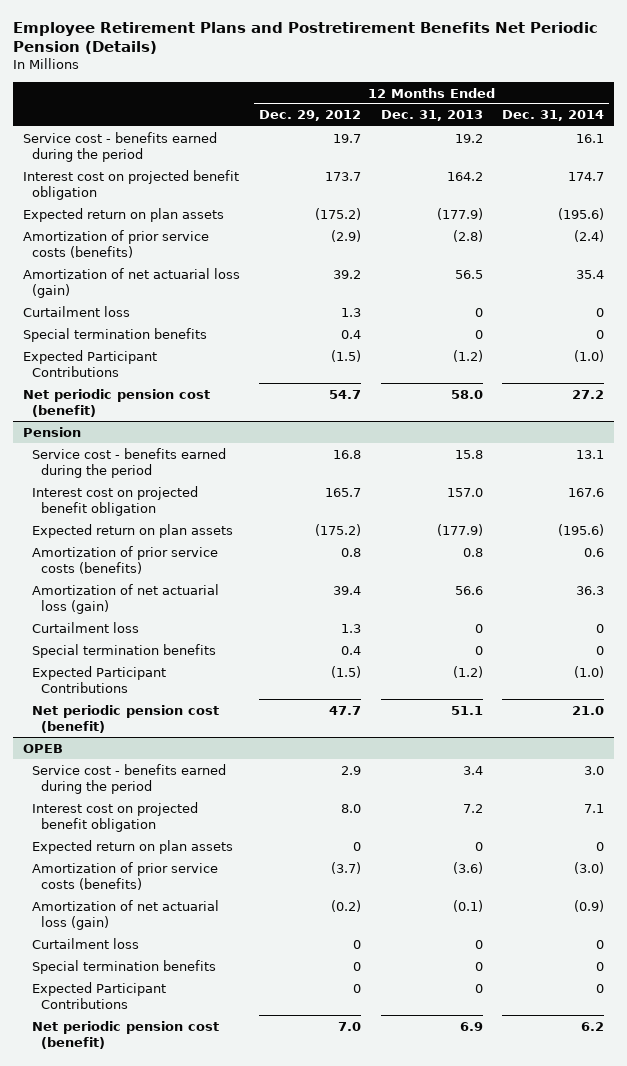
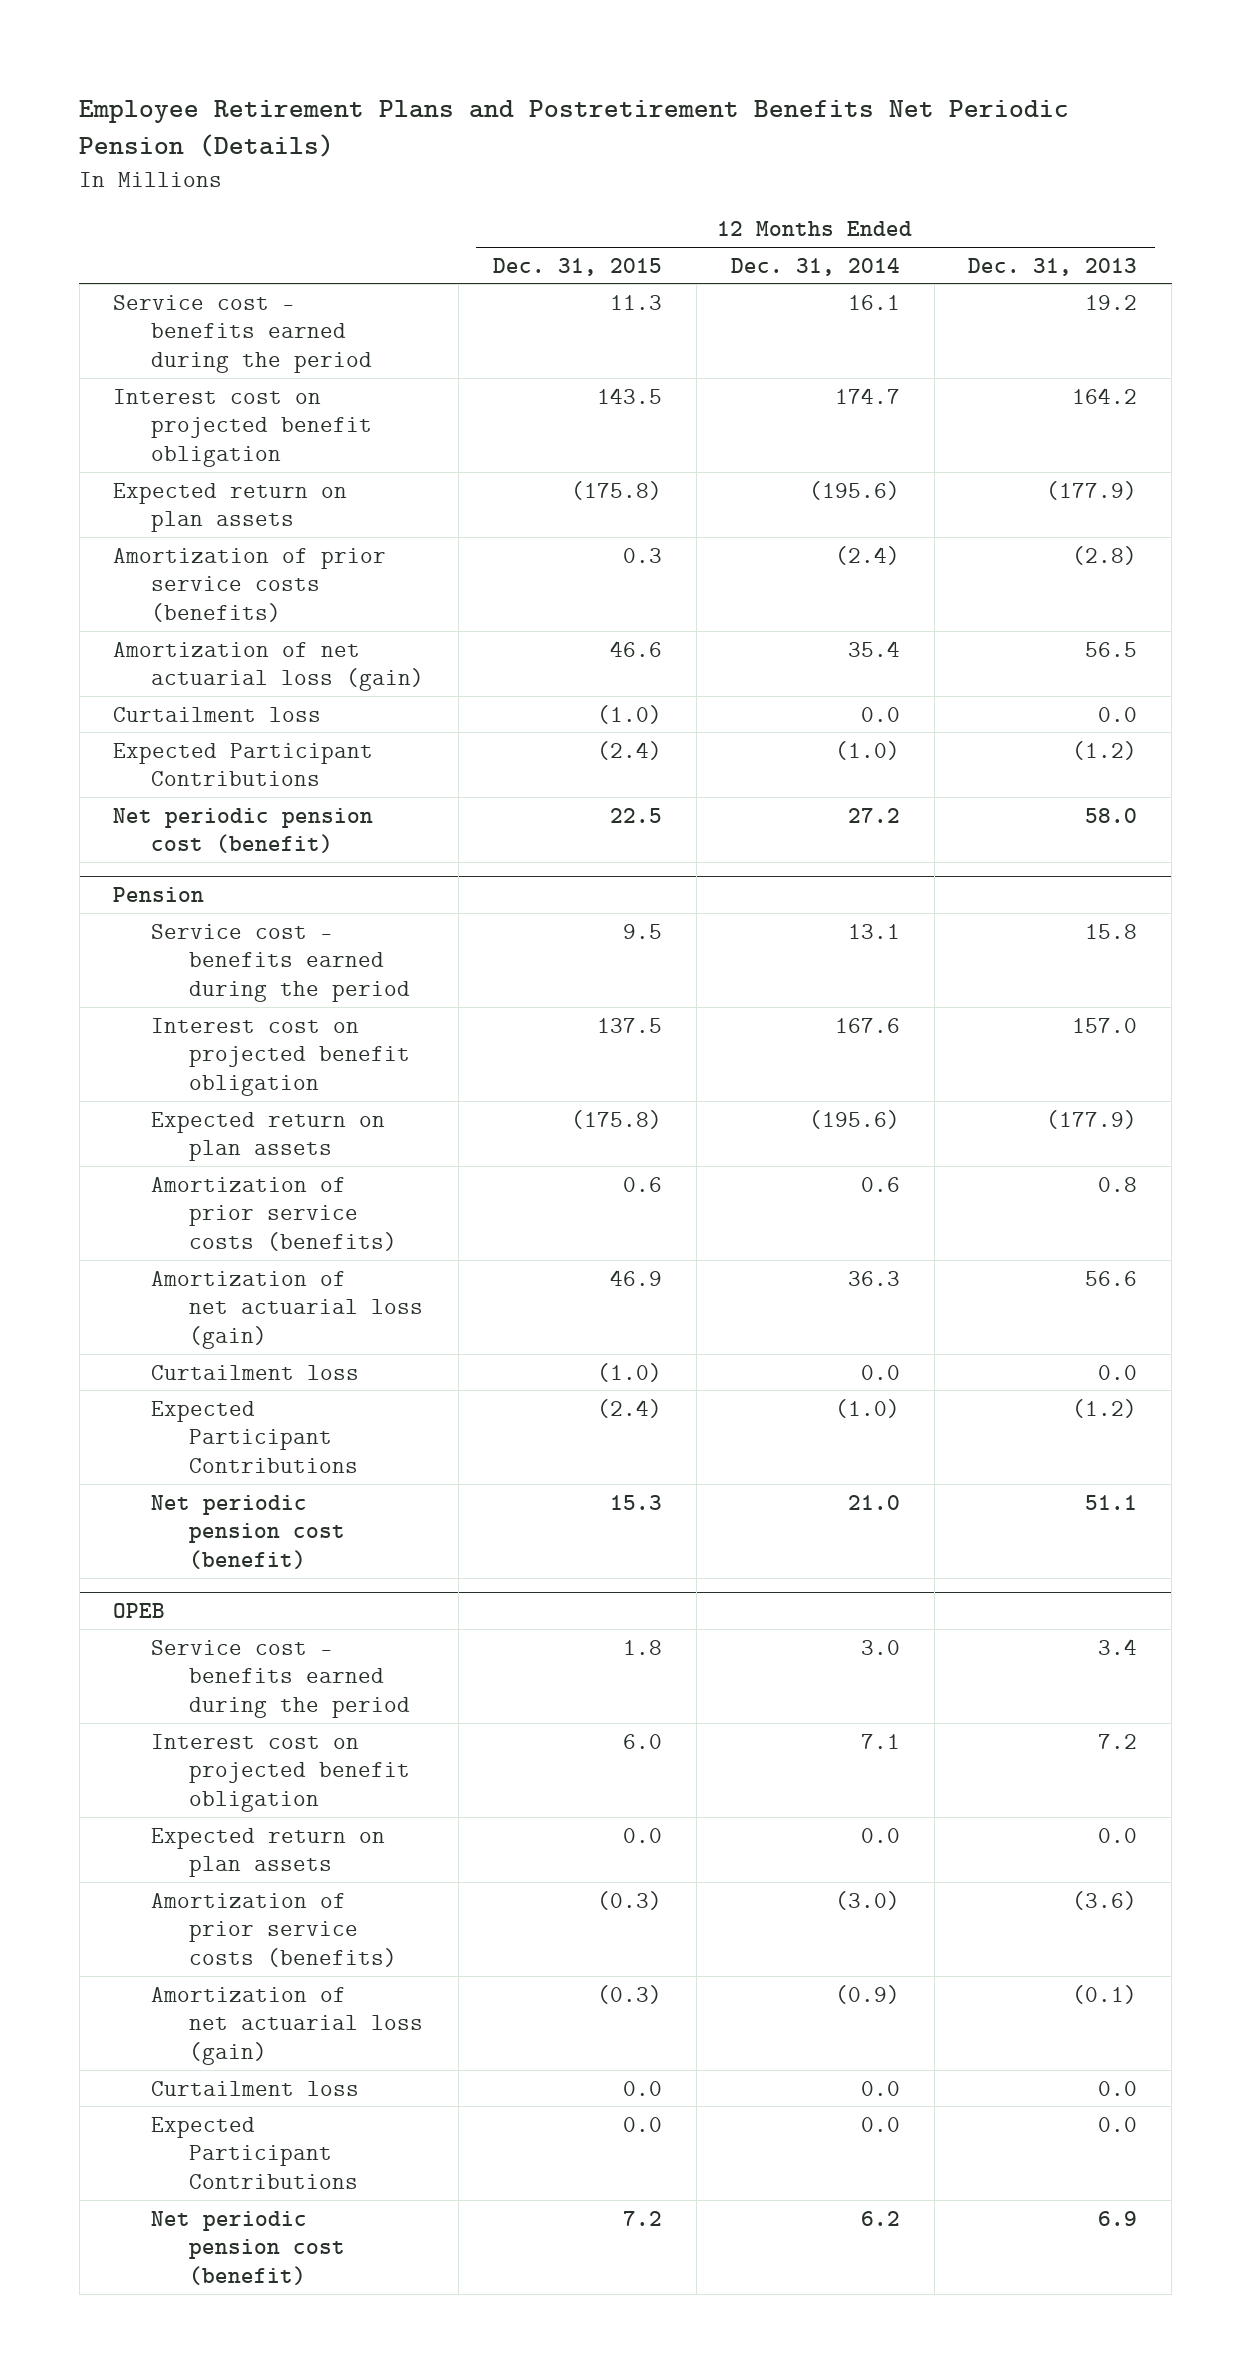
- | 12 Months Ended Dec. 29, 2012 | 12 Months Ended Dec. 31, 2013 | 12 Months Ended Dec. 31, 2014
+ | 12 Months Ended Dec. 31, 2015 | 12 Months Ended Dec. 31, 2014 | 12 Months Ended Dec. 31, 2013
- Curtailment loss | 1.3 | 0 | 0
- Special termination benefits | 0.4 | 0 | 0
+ Curtailment loss | (1.0) | 0.0 | 0.0
@ Pension
- Curtailment loss | 1.3 | 0 | 0
- Special termination benefits | 0.4 | 0 | 0
+ Curtailment loss | (1.0) | 0.0 | 0.0
@ OPEB
- Expected return on plan assets | 0 | 0 | 0
+ Expected return on plan assets | 0.0 | 0.0 | 0.0
- Curtailment loss | 0 | 0 | 0
- Special termination benefits | 0 | 0 | 0
- Expected Participant Contributions | 0 | 0 | 0
+ Curtailment loss | 0.0 | 0.0 | 0.0
+ Expected Participant Contributions | 0.0 | 0.0 | 0.0

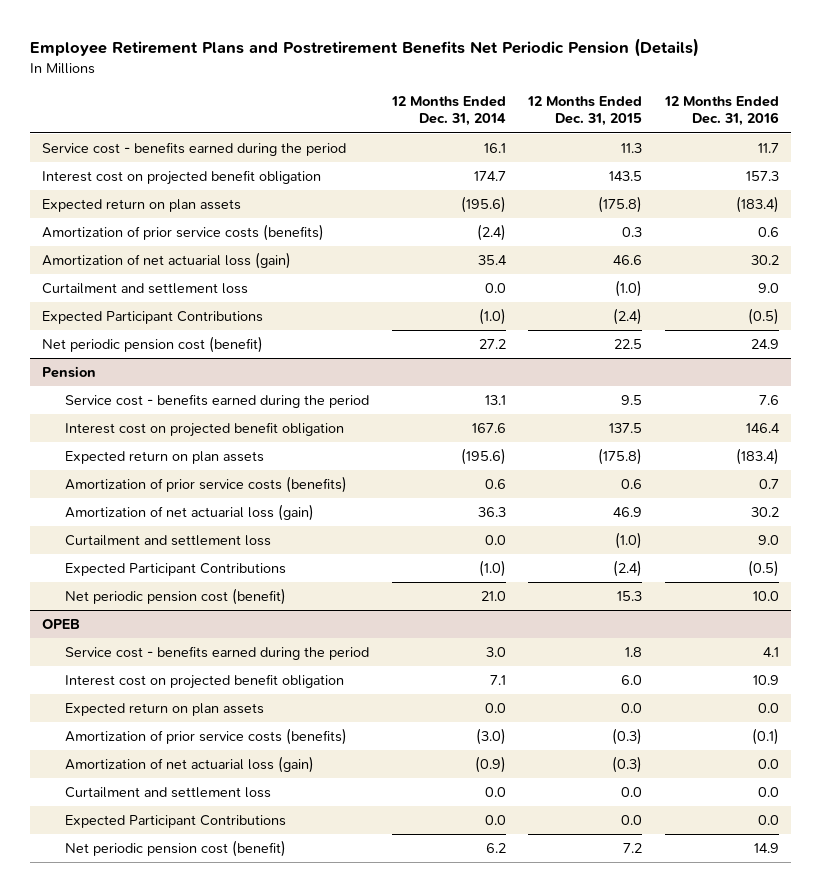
- | 12 Months Ended Dec. 31, 2015 | 12 Months Ended Dec. 31, 2014 | 12 Months Ended Dec. 31, 2013
+ | 12 Months Ended Dec. 31, 2014 | 12 Months Ended Dec. 31, 2015 | 12 Months Ended Dec. 31, 2016
- Curtailment loss | (1.0) | 0.0 | 0.0
+ Curtailment and settlement loss | 0.0 | (1.0) | 9.0
@ Pension
- Curtailment loss | (1.0) | 0.0 | 0.0
+ Curtailment and settlement loss | 0.0 | (1.0) | 9.0
@ OPEB
- Curtailment loss | 0.0 | 0.0 | 0.0
+ Curtailment and settlement loss | 0.0 | 0.0 | 0.0

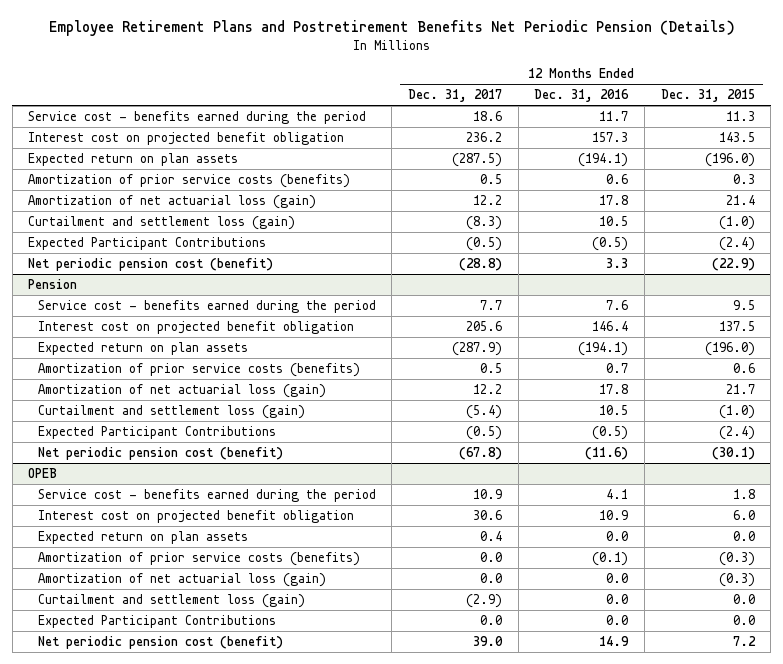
- | 12 Months Ended Dec. 31, 2014 | 12 Months Ended Dec. 31, 2015 | 12 Months Ended Dec. 31, 2016
+ | 12 Months Ended Dec. 31, 2017 | 12 Months Ended Dec. 31, 2016 | 12 Months Ended Dec. 31, 2015
- Expected return on plan assets | (195.6) | (175.8) | (183.4)
+ Expected return on plan assets | (287.5) | (194.1) | (196.0)
- Amortization of net actuarial loss (gain) | 35.4 | 46.6 | 30.2
- Curtailment and settlement loss | 0.0 | (1.0) | 9.0
+ Amortization of net actuarial loss (gain) | 12.2 | 17.8 | 21.4
+ Curtailment and settlement loss (gain) | (8.3) | 10.5 | (1.0)
- Net periodic pension cost (benefit) | 27.2 | 22.5 | 24.9
+ Net periodic pension cost (benefit) | (28.8) | 3.3 | (22.9)
@ Pension
- Expected return on plan assets | (195.6) | (175.8) | (183.4)
+ Expected return on plan assets | (287.9) | (194.1) | (196.0)
- Amortization of net actuarial loss (gain) | 36.3 | 46.9 | 30.2
- Curtailment and settlement loss | 0.0 | (1.0) | 9.0
+ Amortization of net actuarial loss (gain) | 12.2 | 17.8 | 21.7
+ Curtailment and settlement loss (gain) | (5.4) | 10.5 | (1.0)
- Net periodic pension cost (benefit) | 21.0 | 15.3 | 10.0
+ Net periodic pension cost (benefit) | (67.8) | (11.6) | (30.1)
@ OPEB
- Curtailment and settlement loss | 0.0 | 0.0 | 0.0
+ Curtailment and settlement loss (gain) | (2.9) | 0.0 | 0.0

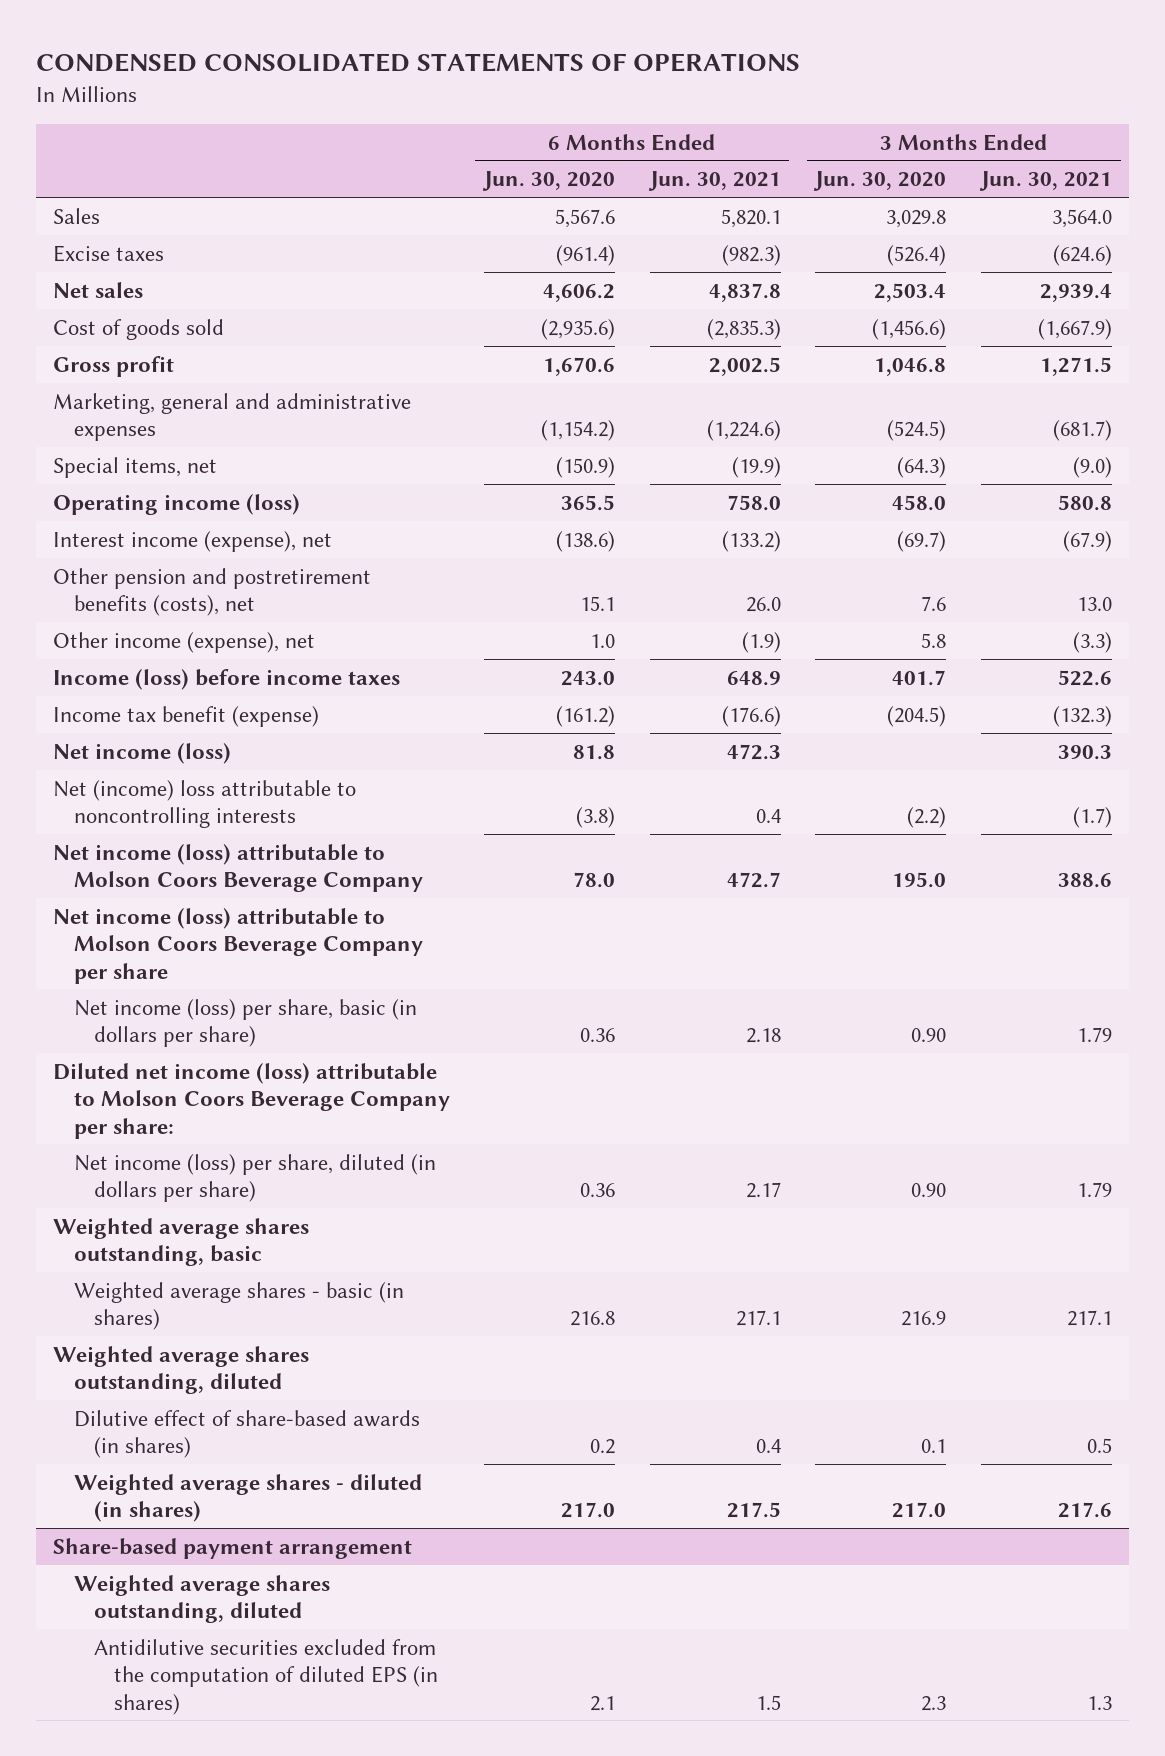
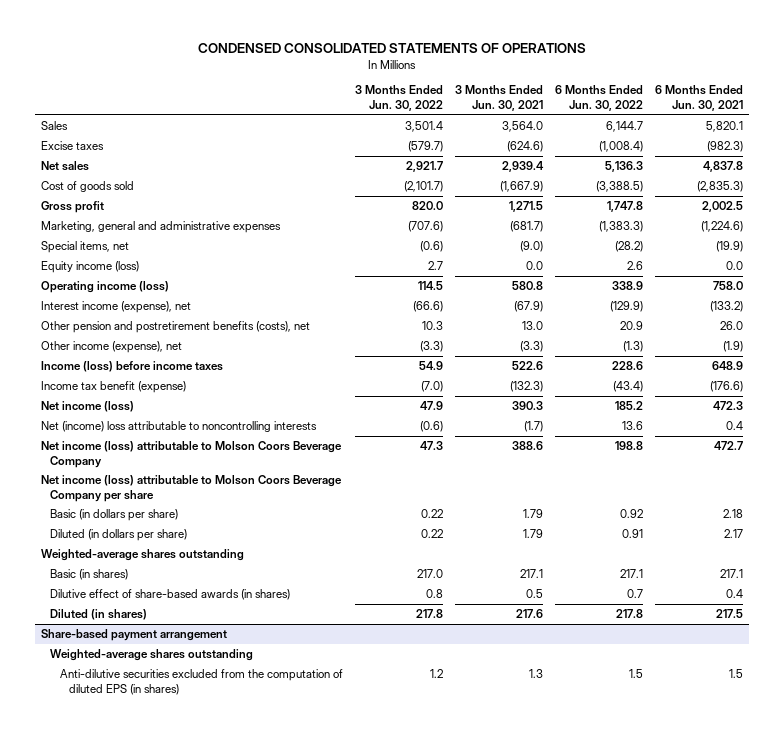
- | 6 Months Ended Jun. 30, 2020 | 6 Months Ended Jun. 30, 2021 | 3 Months Ended Jun. 30, 2020 | 3 Months Ended Jun. 30, 2021
+ | 3 Months Ended Jun. 30, 2022 | 3 Months Ended Jun. 30, 2021 | 6 Months Ended Jun. 30, 2022 | 6 Months Ended Jun. 30, 2021
+ Equity income (loss) | 2.7 | 0.0 | 2.6 | 0.0
- Net income (loss) per share, basic (in dollars per share) | 0.36 | 2.18 | 0.90 | 1.79
- Diluted net income (loss) attributable to Molson Coors Beverage Company per share:
- Net income (loss) per share, diluted (in dollars per share) | 0.36 | 2.17 | 0.90 | 1.79
- Weighted average shares outstanding, basic
- Weighted average shares - basic (in shares) | 216.8 | 217.1 | 216.9 | 217.1
- Weighted average shares outstanding, diluted
+ Basic (in dollars per share) | 0.22 | 1.79 | 0.92 | 2.18
+ Diluted (in dollars per share) | 0.22 | 1.79 | 0.91 | 2.17
+ Weighted-average shares outstanding
+ Basic (in shares) | 217.0 | 217.1 | 217.1 | 217.1
- Weighted average shares - diluted (in shares) | 217.0 | 217.5 | 217.0 | 217.6
+ Diluted (in shares) | 217.8 | 217.6 | 217.8 | 217.5
@ Share-based payment arrangement
- Weighted average shares outstanding, diluted
- Antidilutive securities excluded from the computation of diluted EPS (in shares) | 2.1 | 1.5 | 2.3 | 1.3
+ Weighted-average shares outstanding
+ Anti-dilutive securities excluded from the computation of diluted EPS (in shares) | 1.2 | 1.3 | 1.5 | 1.5

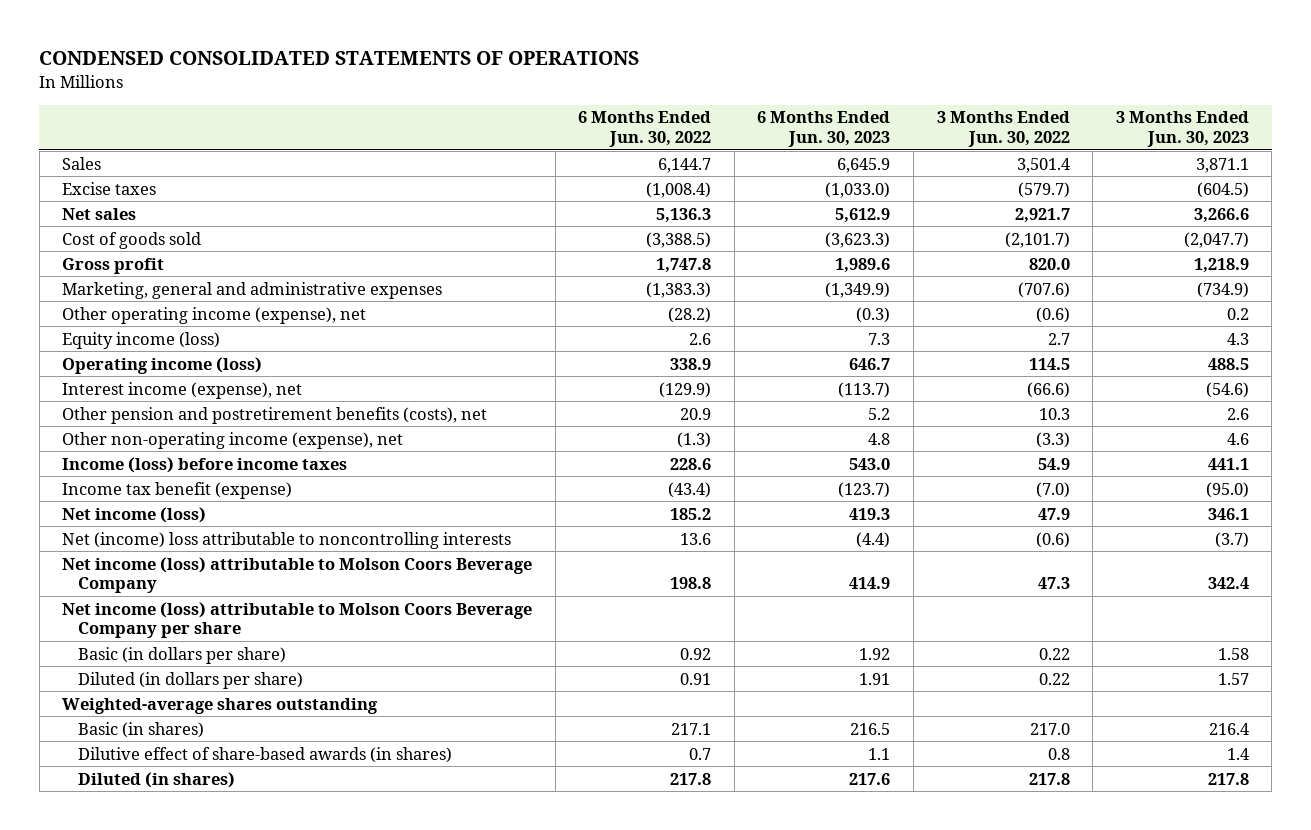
- | 3 Months Ended Jun. 30, 2022 | 3 Months Ended Jun. 30, 2021 | 6 Months Ended Jun. 30, 2022 | 6 Months Ended Jun. 30, 2021
+ | 6 Months Ended Jun. 30, 2022 | 6 Months Ended Jun. 30, 2023 | 3 Months Ended Jun. 30, 2022 | 3 Months Ended Jun. 30, 2023
- Special items, net | (0.6) | (9.0) | (28.2) | (19.9)
+ Other operating income (expense), net | (28.2) | (0.3) | (0.6) | 0.2
- Other income (expense), net | (3.3) | (3.3) | (1.3) | (1.9)
+ Other non-operating income (expense), net | (1.3) | 4.8 | (3.3) | 4.6
- Share-based payment arrangement
- Weighted-average shares outstanding
- Anti-dilutive securities excluded from the computation of diluted EPS (in shares) | 1.2 | 1.3 | 1.5 | 1.5

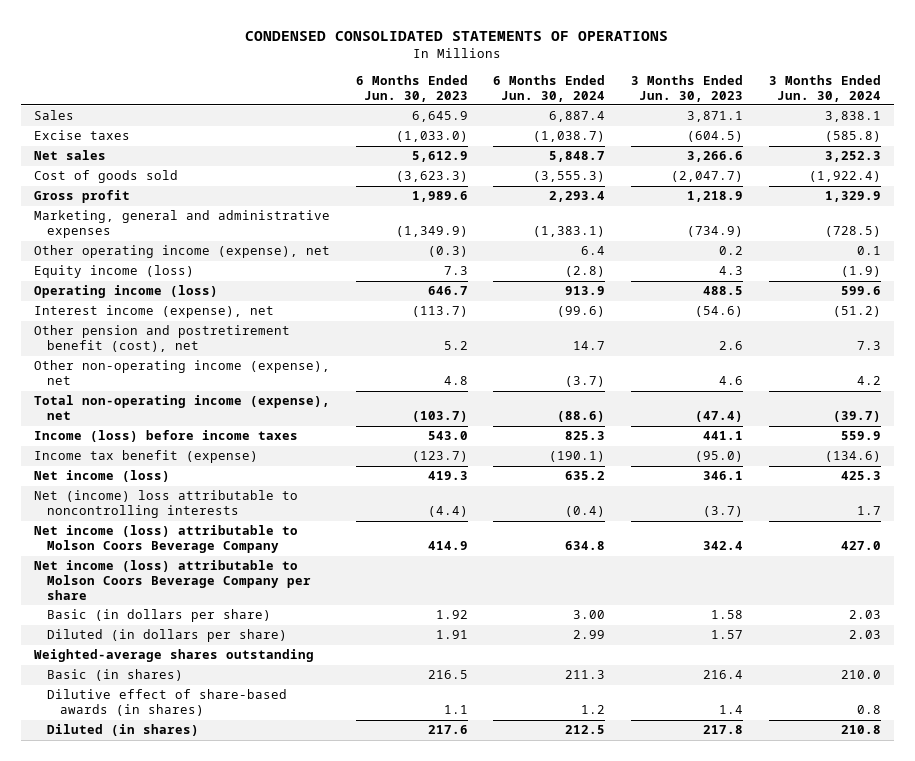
- | 6 Months Ended Jun. 30, 2022 | 6 Months Ended Jun. 30, 2023 | 3 Months Ended Jun. 30, 2022 | 3 Months Ended Jun. 30, 2023
+ | 6 Months Ended Jun. 30, 2023 | 6 Months Ended Jun. 30, 2024 | 3 Months Ended Jun. 30, 2023 | 3 Months Ended Jun. 30, 2024
- Other pension and postretirement benefits (costs), net | 20.9 | 5.2 | 10.3 | 2.6
+ Other pension and postretirement benefit (cost), net | 5.2 | 14.7 | 2.6 | 7.3
+ Total non-operating income (expense), net | (103.7) | (88.6) | (47.4) | (39.7)

